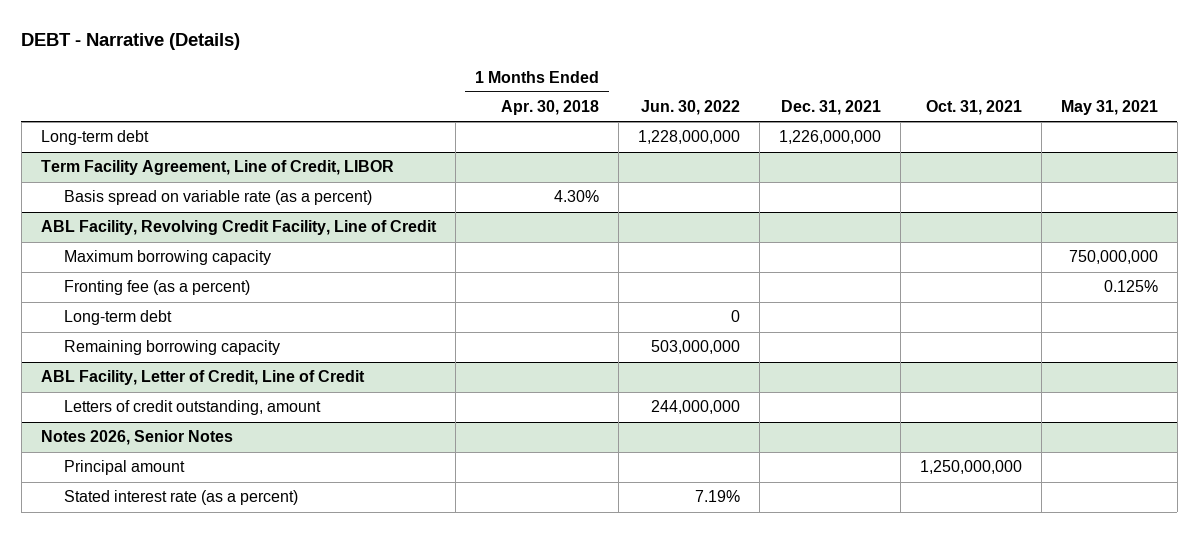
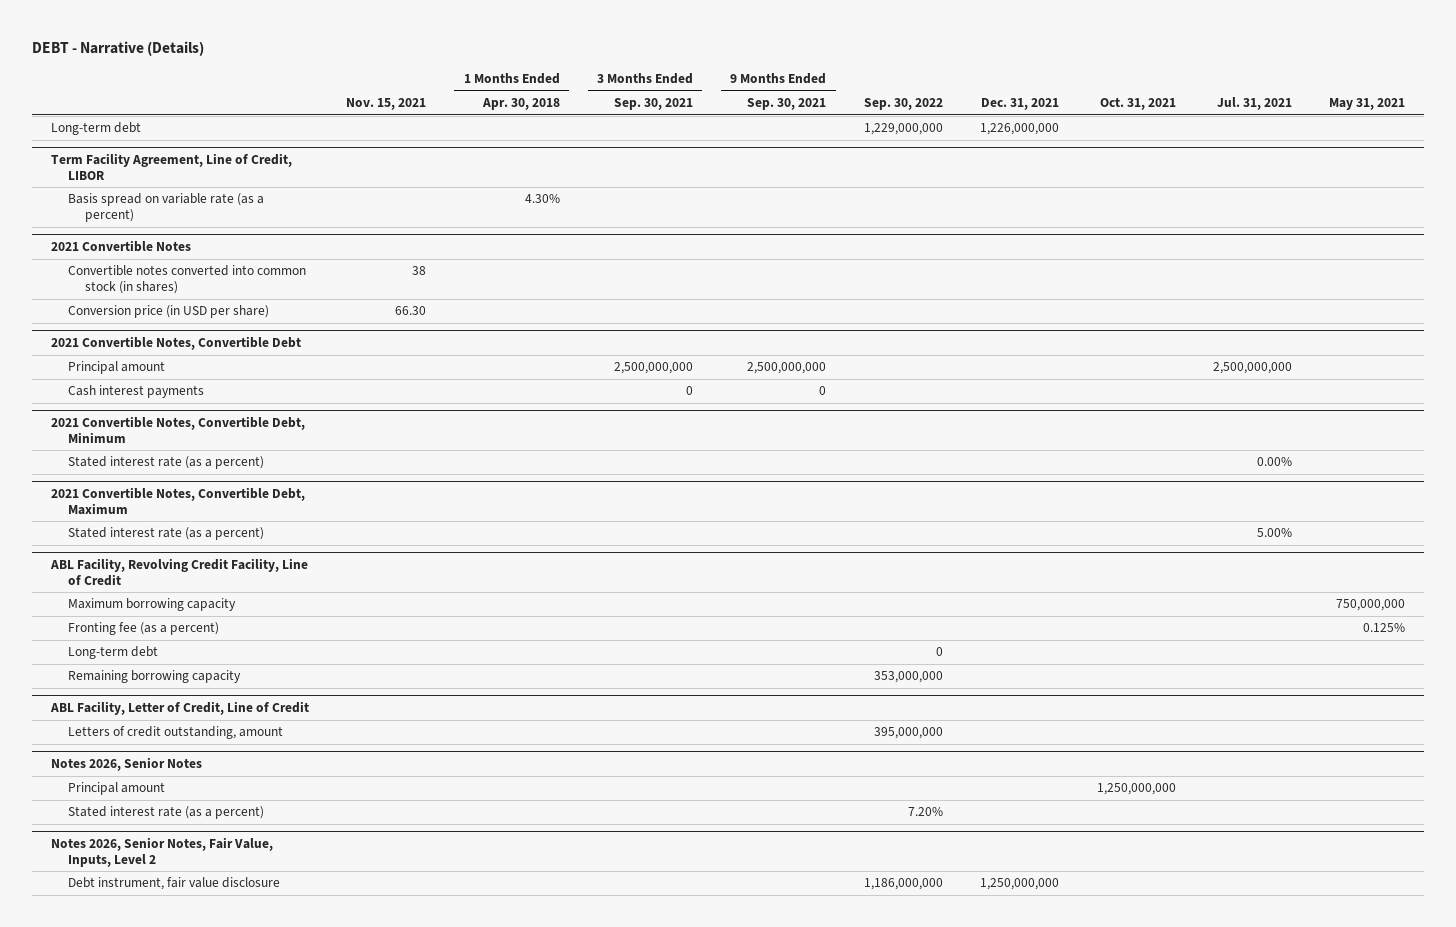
- | 1 Months Ended Apr. 30, 2018 | Jun. 30, 2022 | Dec. 31, 2021 | Oct. 31, 2021 | May 31, 2021
+ | Nov. 15, 2021 | 1 Months Ended Apr. 30, 2018 | 3 Months Ended Sep. 30, 2021 | 9 Months Ended Sep. 30, 2021 | Sep. 30, 2022 | Dec. 31, 2021 | Oct. 31, 2021 | Jul. 31, 2021 | May 31, 2021
+ 2021 Convertible Notes
+ Convertible notes converted into common stock (in shares) | 38 | | | | | | | |
+ Conversion price (in USD per share) | 66.30 | | | | | | | |
+ 2021 Convertible Notes, Convertible Debt
+ Principal amount | | | 2,500,000,000 | 2,500,000,000 | | | | 2,500,000,000 |
+ Cash interest payments | | | 0 | 0 | | | | |
+ 2021 Convertible Notes, Convertible Debt, Minimum
+ Stated interest rate (as a percent) | | | | | | | | 0.00% |
+ 2021 Convertible Notes, Convertible Debt, Maximum
+ Stated interest rate (as a percent) | | | | | | | | 5.00% |
+ Notes 2026, Senior Notes, Fair Value, Inputs, Level 2
+ Debt instrument, fair value disclosure | | | | | 1,186,000,000 | 1,250,000,000 | | |

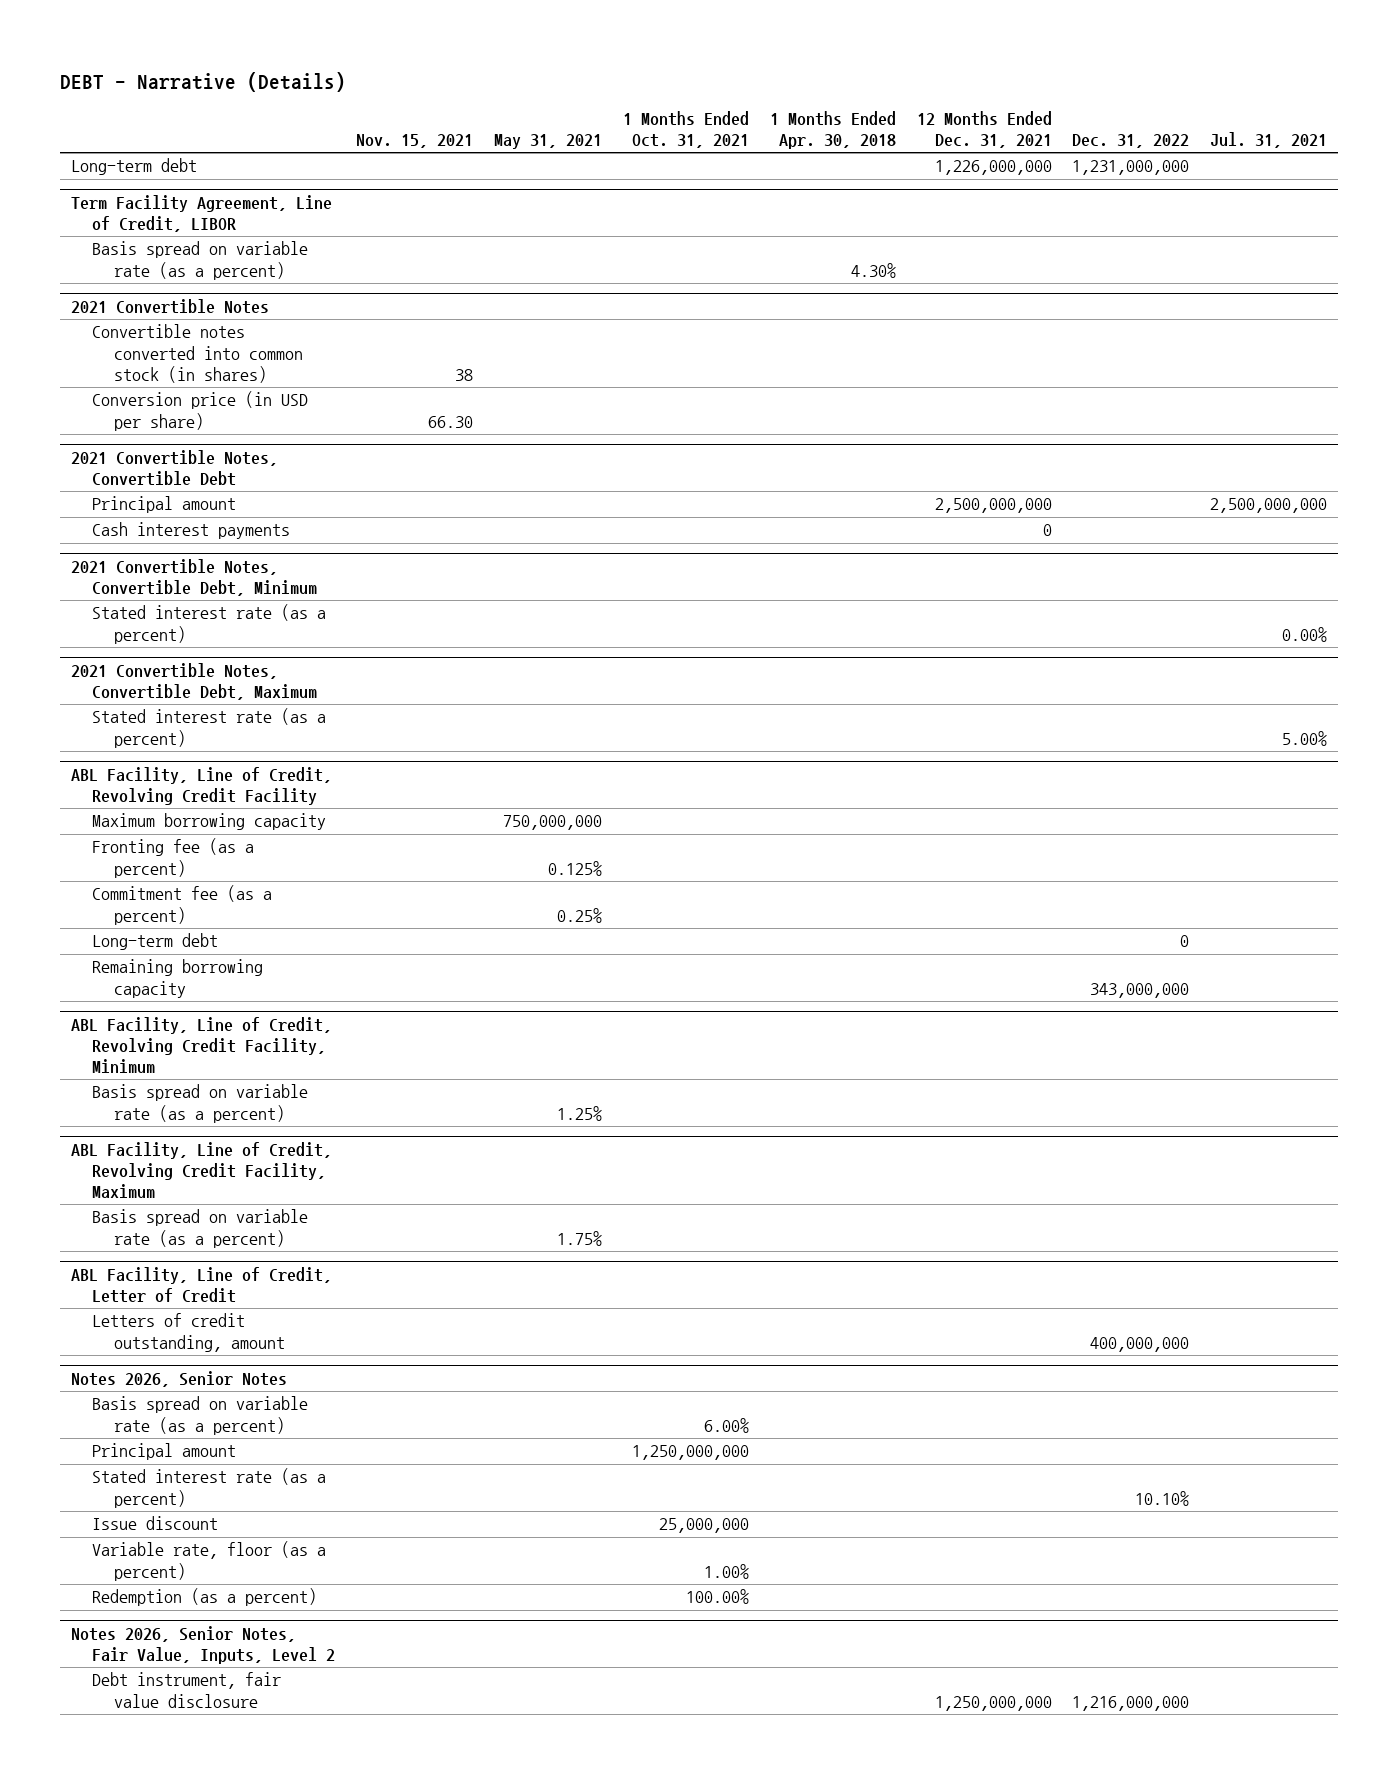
- | Nov. 15, 2021 | 1 Months Ended Apr. 30, 2018 | 3 Months Ended Sep. 30, 2021 | 9 Months Ended Sep. 30, 2021 | Sep. 30, 2022 | Dec. 31, 2021 | Oct. 31, 2021 | Jul. 31, 2021 | May 31, 2021
+ | Nov. 15, 2021 | May 31, 2021 | 1 Months Ended Oct. 31, 2021 | 1 Months Ended Apr. 30, 2018 | 12 Months Ended Dec. 31, 2021 | Dec. 31, 2022 | Jul. 31, 2021
- ABL Facility, Revolving Credit Facility, Line of Credit
+ ABL Facility, Line of Credit, Revolving Credit Facility
+ Commitment fee (as a percent) | | 0.25% | | | | |
- ABL Facility, Letter of Credit, Line of Credit
+ ABL Facility, Line of Credit, Revolving Credit Facility, Minimum
+ Basis spread on variable rate (as a percent) | | 1.25% | | | | |
+ ABL Facility, Line of Credit, Revolving Credit Facility, Maximum
+ Basis spread on variable rate (as a percent) | | 1.75% | | | | |
+ ABL Facility, Line of Credit, Letter of Credit
@ Notes 2026, Senior Notes
+ Basis spread on variable rate (as a percent) | | | 6.00% | | | |
+ Issue discount | | | 25,000,000 | | | |
+ Variable rate, floor (as a percent) | | | 1.00% | | | |
+ Redemption (as a percent) | | | 100.00% | | | |

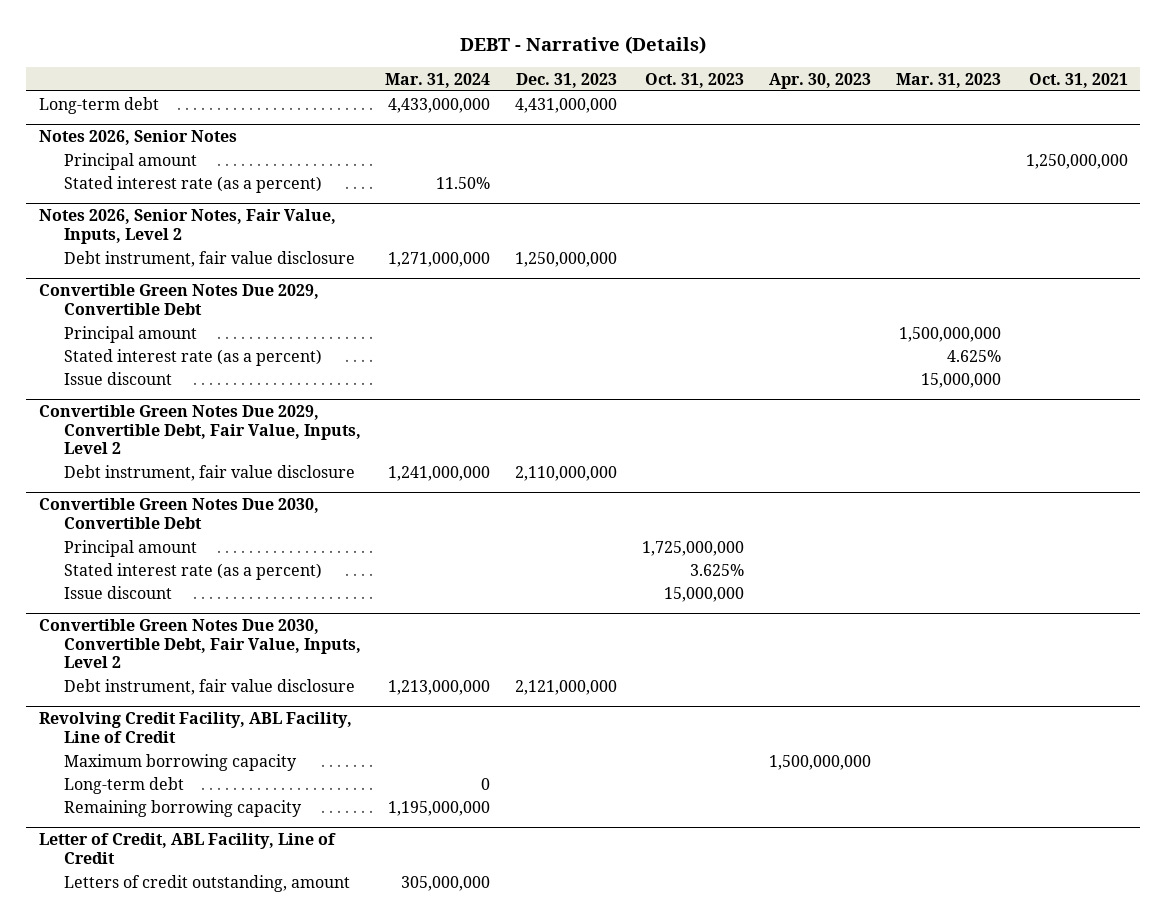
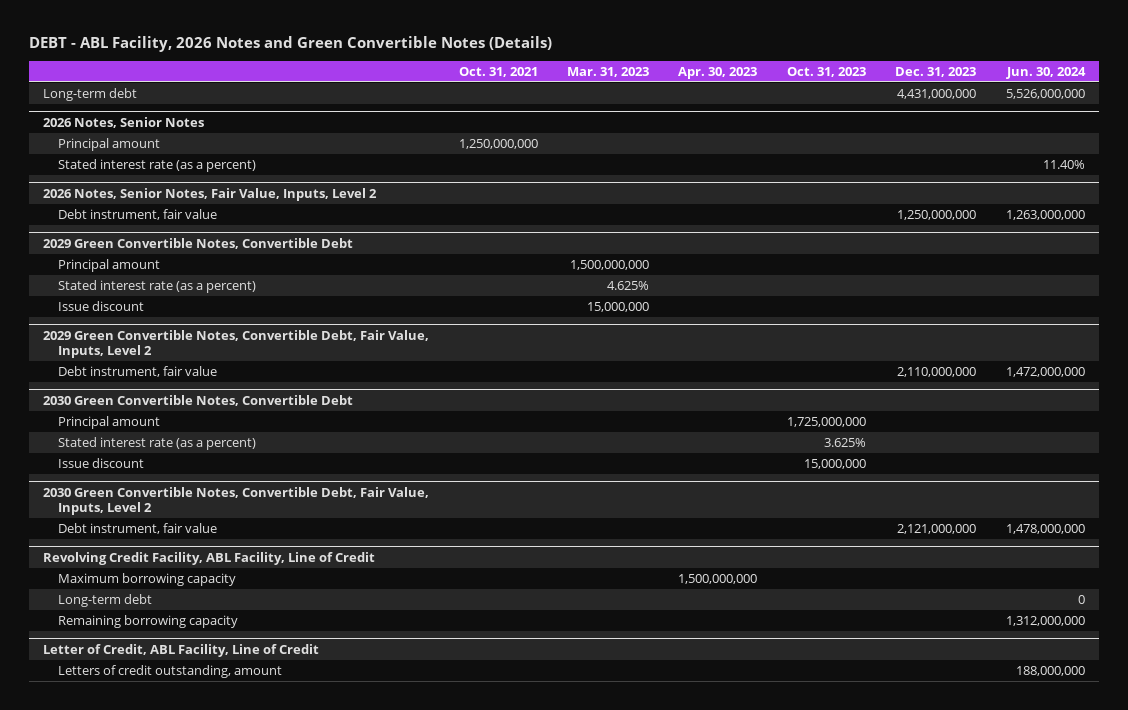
- DEBT - Narrative (Details)
+ DEBT - ABL Facility, 2026 Notes and Green Convertible Notes (Details)
- | Mar. 31, 2024 | Dec. 31, 2023 | Oct. 31, 2023 | Apr. 30, 2023 | Mar. 31, 2023 | Oct. 31, 2021
+ | Oct. 31, 2021 | Mar. 31, 2023 | Apr. 30, 2023 | Oct. 31, 2023 | Dec. 31, 2023 | Jun. 30, 2024
- Notes 2026, Senior Notes
+ 2026 Notes, Senior Notes
- Notes 2026, Senior Notes, Fair Value, Inputs, Level 2
- Debt instrument, fair value disclosure | 1,271,000,000 | 1,250,000,000 | | | |
- Convertible Green Notes Due 2029, Convertible Debt
+ 2026 Notes, Senior Notes, Fair Value, Inputs, Level 2
+ Debt instrument, fair value | | | | | 1,250,000,000 | 1,263,000,000
+ 2029 Green Convertible Notes, Convertible Debt
- Convertible Green Notes Due 2029, Convertible Debt, Fair Value, Inputs, Level 2
- Debt instrument, fair value disclosure | 1,241,000,000 | 2,110,000,000 | | | |
- Convertible Green Notes Due 2030, Convertible Debt
+ 2029 Green Convertible Notes, Convertible Debt, Fair Value, Inputs, Level 2
+ Debt instrument, fair value | | | | | 2,110,000,000 | 1,472,000,000
+ 2030 Green Convertible Notes, Convertible Debt
- Convertible Green Notes Due 2030, Convertible Debt, Fair Value, Inputs, Level 2
- Debt instrument, fair value disclosure | 1,213,000,000 | 2,121,000,000 | | | |
+ 2030 Green Convertible Notes, Convertible Debt, Fair Value, Inputs, Level 2
+ Debt instrument, fair value | | | | | 2,121,000,000 | 1,478,000,000

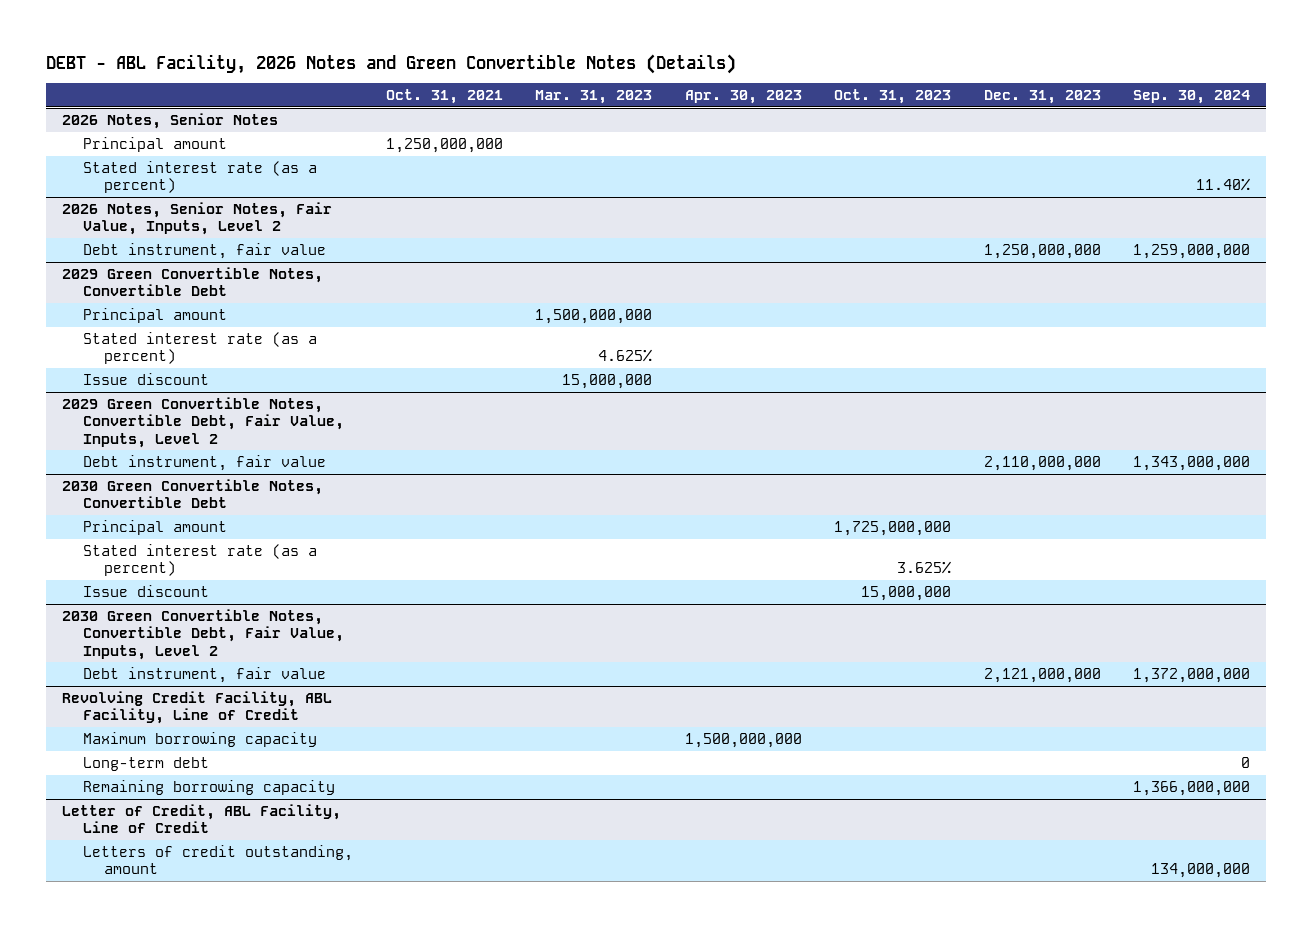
- | Oct. 31, 2021 | Mar. 31, 2023 | Apr. 30, 2023 | Oct. 31, 2023 | Dec. 31, 2023 | Jun. 30, 2024
+ | Oct. 31, 2021 | Mar. 31, 2023 | Apr. 30, 2023 | Oct. 31, 2023 | Dec. 31, 2023 | Sep. 30, 2024
- Long-term debt | | | | | 4,431,000,000 | 5,526,000,000

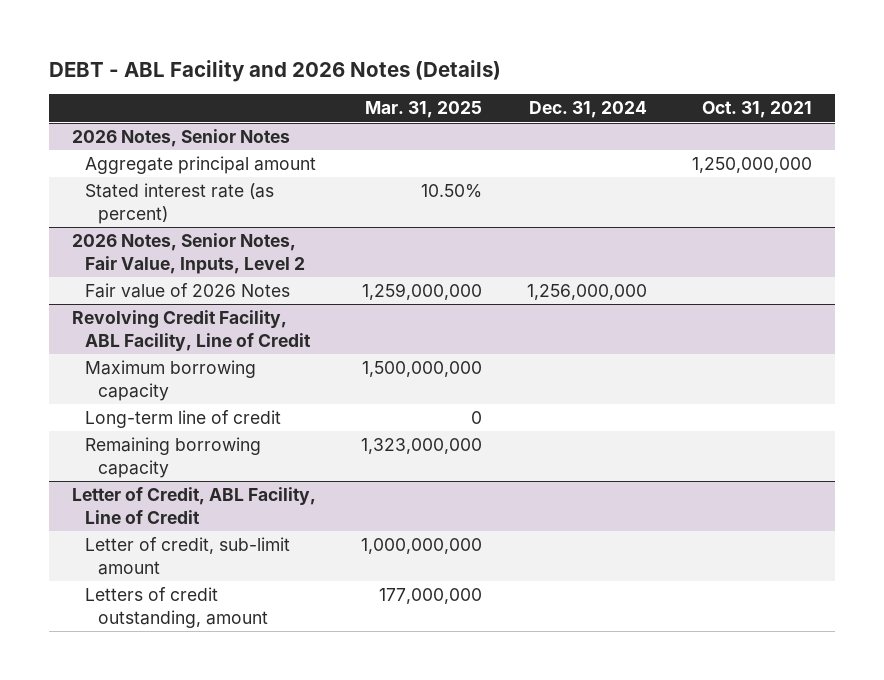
- DEBT - ABL Facility, 2026 Notes and Green Convertible Notes (Details)
+ DEBT - ABL Facility and 2026 Notes (Details)
- | Oct. 31, 2021 | Mar. 31, 2023 | Apr. 30, 2023 | Oct. 31, 2023 | Dec. 31, 2023 | Sep. 30, 2024
+ | Mar. 31, 2025 | Dec. 31, 2024 | Oct. 31, 2021
@ 2026 Notes, Senior Notes
- Principal amount | 1,250,000,000 | | | | |
- Stated interest rate (as a percent) | | | | | | 11.40%
+ Aggregate principal amount | | | 1,250,000,000
+ Stated interest rate (as percent) | 10.50% | |
@ 2026 Notes, Senior Notes, Fair Value, Inputs, Level 2
- Debt instrument, fair value | | | | | 1,250,000,000 | 1,259,000,000
- 2029 Green Convertible Notes, Convertible Debt
- Principal amount | | 1,500,000,000 | | | |
- Stated interest rate (as a percent) | | 4.625% | | | |
- Issue discount | | 15,000,000 | | | |
- 2029 Green Convertible Notes, Convertible Debt, Fair Value, Inputs, Level 2
- Debt instrument, fair value | | | | | 2,110,000,000 | 1,343,000,000
- 2030 Green Convertible Notes, Convertible Debt
- Principal amount | | | | 1,725,000,000 | |
- Stated interest rate (as a percent) | | | | 3.625% | |
- Issue discount | | | | 15,000,000 | |
- 2030 Green Convertible Notes, Convertible Debt, Fair Value, Inputs, Level 2
- Debt instrument, fair value | | | | | 2,121,000,000 | 1,372,000,000
@ 2026 Notes, Senior Notes, Fair Value, Inputs, Level 2
+ Fair value of 2026 Notes | 1,259,000,000 | 1,256,000,000 |
@ Revolving Credit Facility, ABL Facility, Line of Credit
- Long-term debt | | | | | | 0
+ Long-term line of credit | 0 | |
@ Letter of Credit, ABL Facility, Line of Credit
+ Letter of credit, sub-limit amount | 1,000,000,000 | |

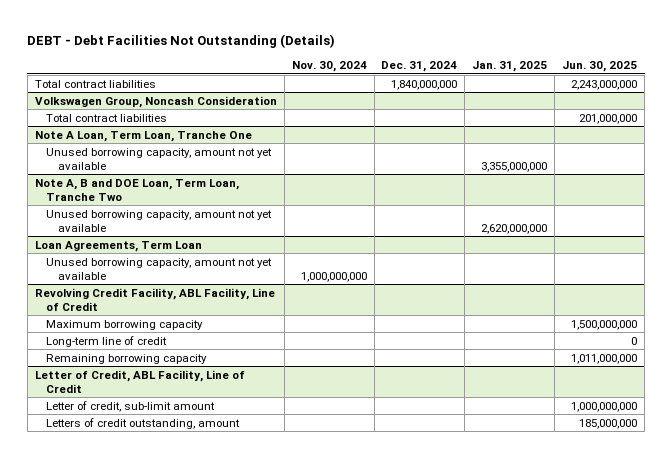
- DEBT - ABL Facility and 2026 Notes (Details)
+ DEBT - Debt Facilities Not Outstanding (Details)
- | Mar. 31, 2025 | Dec. 31, 2024 | Oct. 31, 2021
+ | Nov. 30, 2024 | Dec. 31, 2024 | Jan. 31, 2025 | Jun. 30, 2025
- 2026 Notes, Senior Notes
- Aggregate principal amount | | | 1,250,000,000
- Stated interest rate (as percent) | 10.50% | |
- 2026 Notes, Senior Notes, Fair Value, Inputs, Level 2
- Fair value of 2026 Notes | 1,259,000,000 | 1,256,000,000 |
+ Total contract liabilities | | 1,840,000,000 | | 2,243,000,000
+ Volkswagen Group, Noncash Consideration
+ Total contract liabilities | | | | 201,000,000
+ Note A Loan, Term Loan, Tranche One
+ Unused borrowing capacity, amount not yet available | | | 3,355,000,000 |
+ Note A, B and DOE Loan, Term Loan, Tranche Two
+ Unused borrowing capacity, amount not yet available | | | 2,620,000,000 |
+ Loan Agreements, Term Loan
+ Unused borrowing capacity, amount not yet available | 1,000,000,000 | | |

